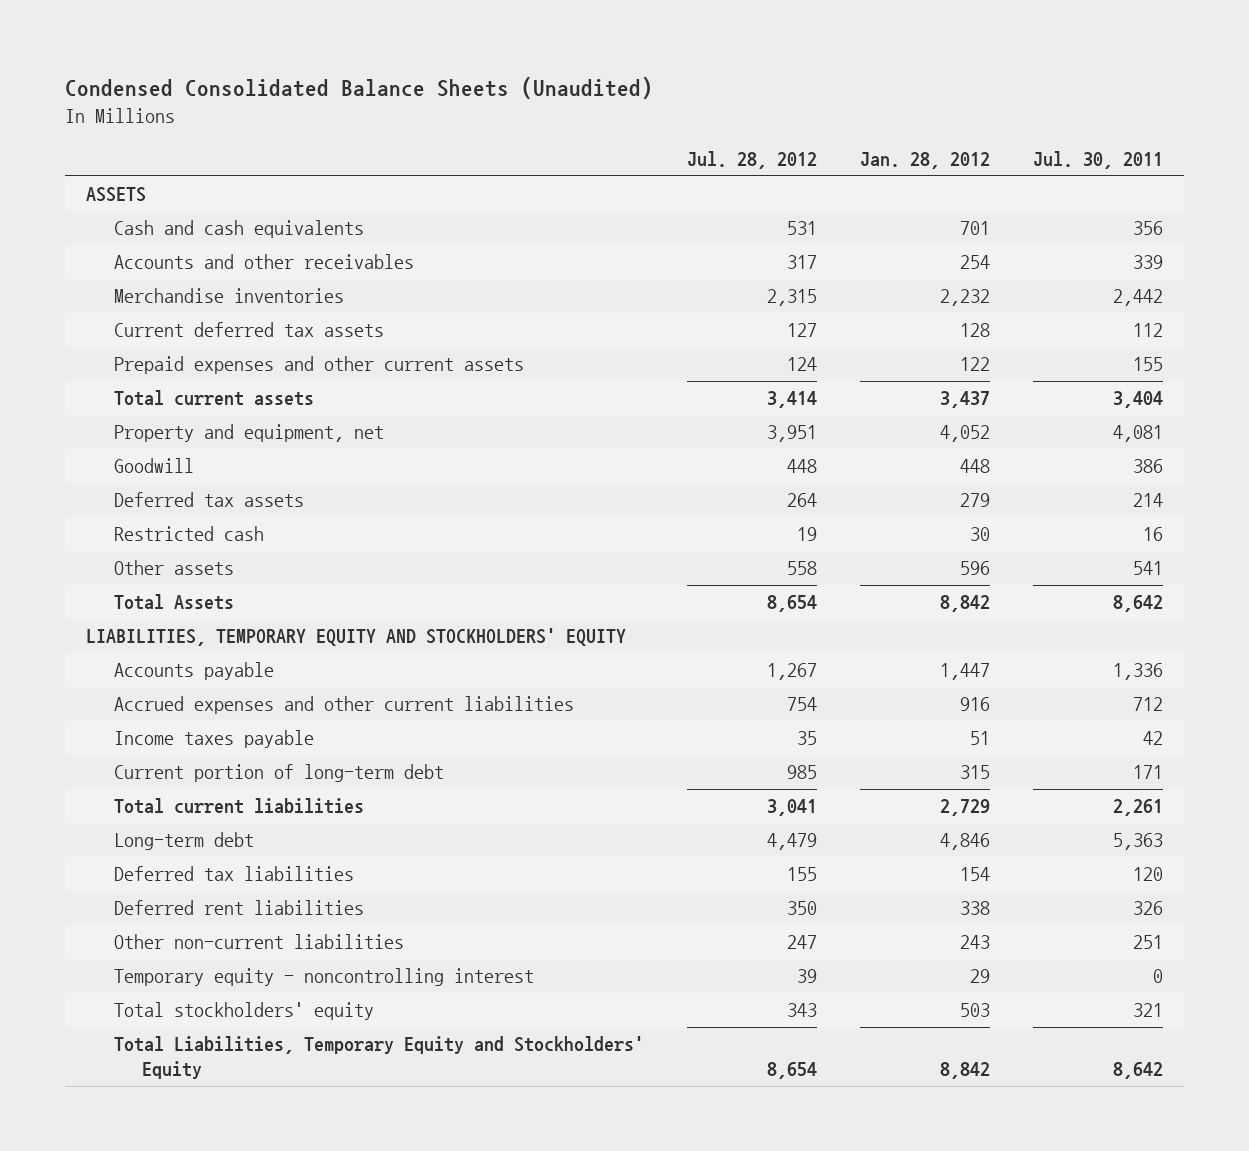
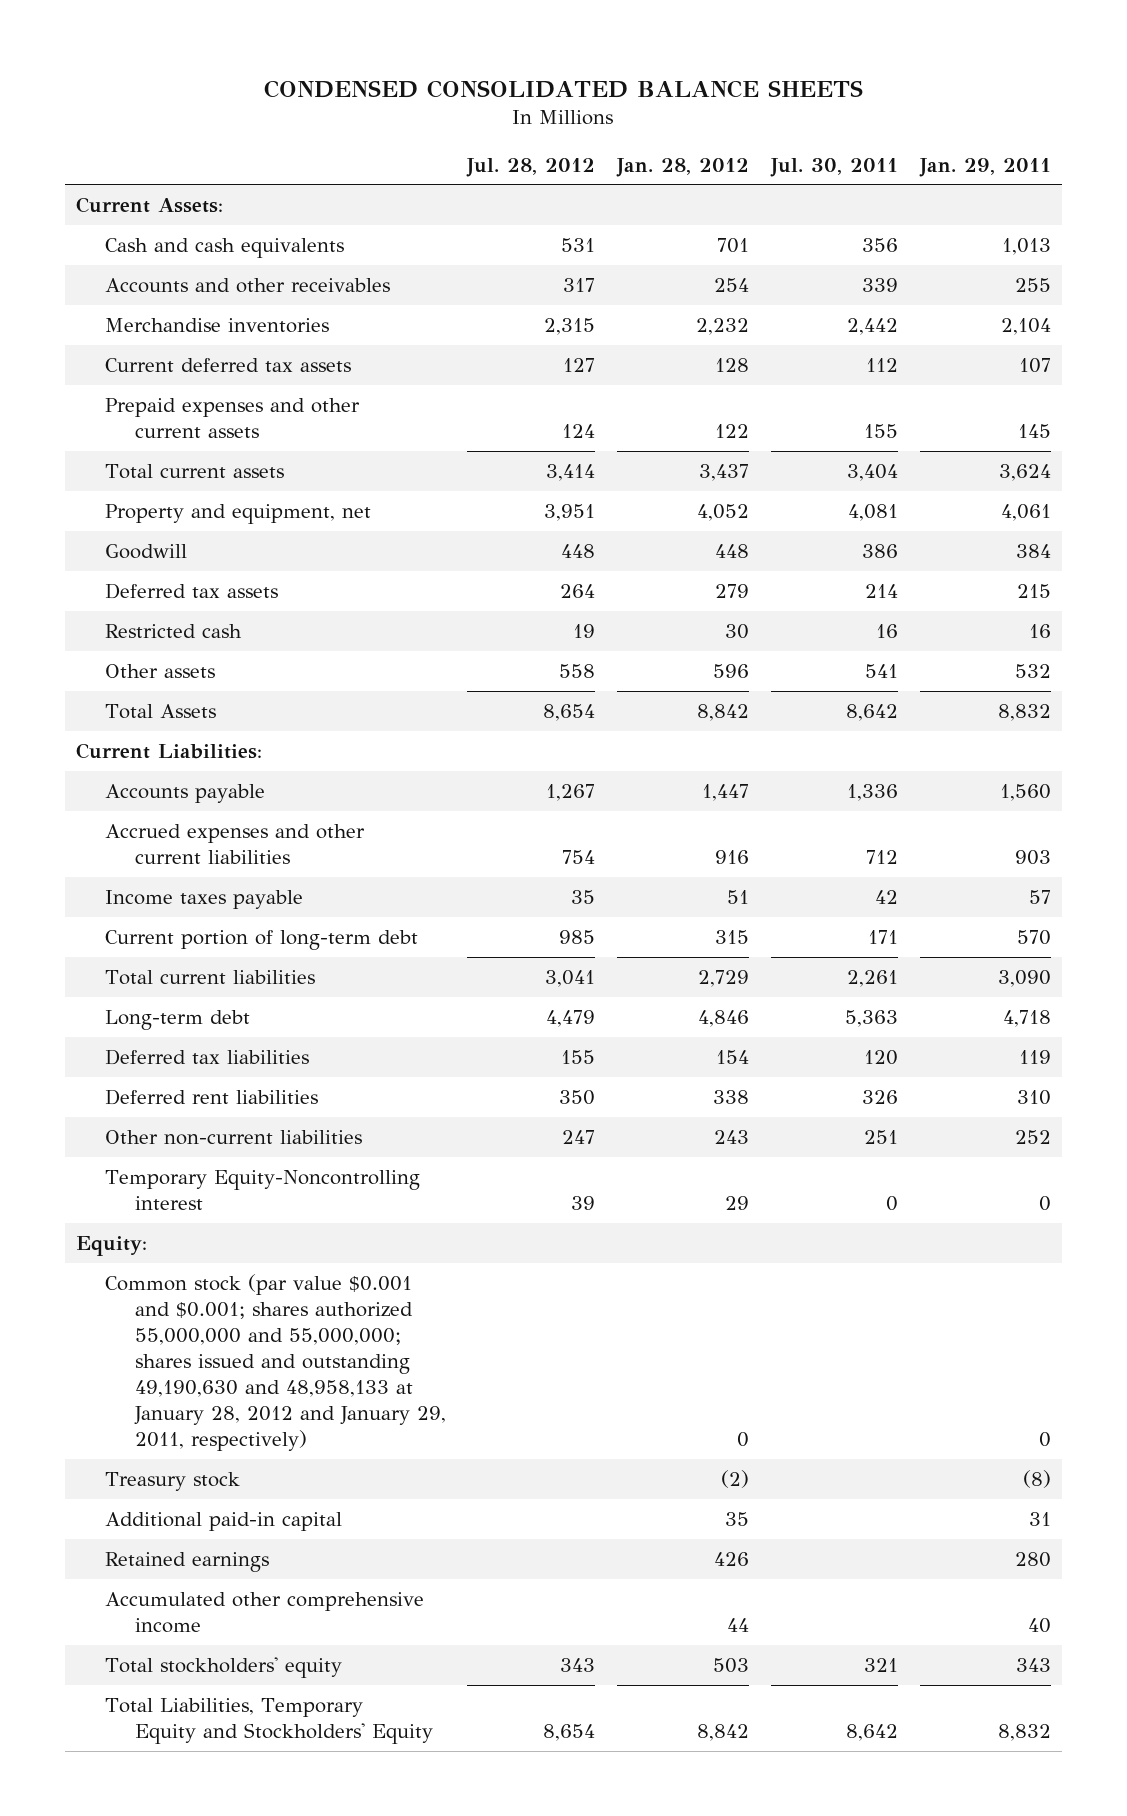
- Condensed Consolidated Balance Sheets (Unaudited)
+ CONDENSED CONSOLIDATED BALANCE SHEETS
- | Jul. 28, 2012 | Jan. 28, 2012 | Jul. 30, 2011
+ | Jul. 28, 2012 | Jan. 28, 2012 | Jul. 30, 2011 | Jan. 29, 2011
- ASSETS
+ Current Assets:
- LIABILITIES, TEMPORARY EQUITY AND STOCKHOLDERS' EQUITY
+ Current Liabilities:
- Temporary equity - noncontrolling interest | 39 | 29 | 0
+ Temporary Equity-Noncontrolling interest | 39 | 29 | 0 | 0
+ Equity:
+ Common stock (par value $0.001 and $0.001; shares authorized 55,000,000 and 55,000,000; shares issued and outstanding 49,190,630 and 48,958,133 at January 28, 2012 and January 29, 2011, respectively) | | 0 | | 0
+ Treasury stock | | (2) | | (8)
+ Additional paid-in capital | | 35 | | 31
+ Retained earnings | | 426 | | 280
+ Accumulated other comprehensive income | | 44 | | 40

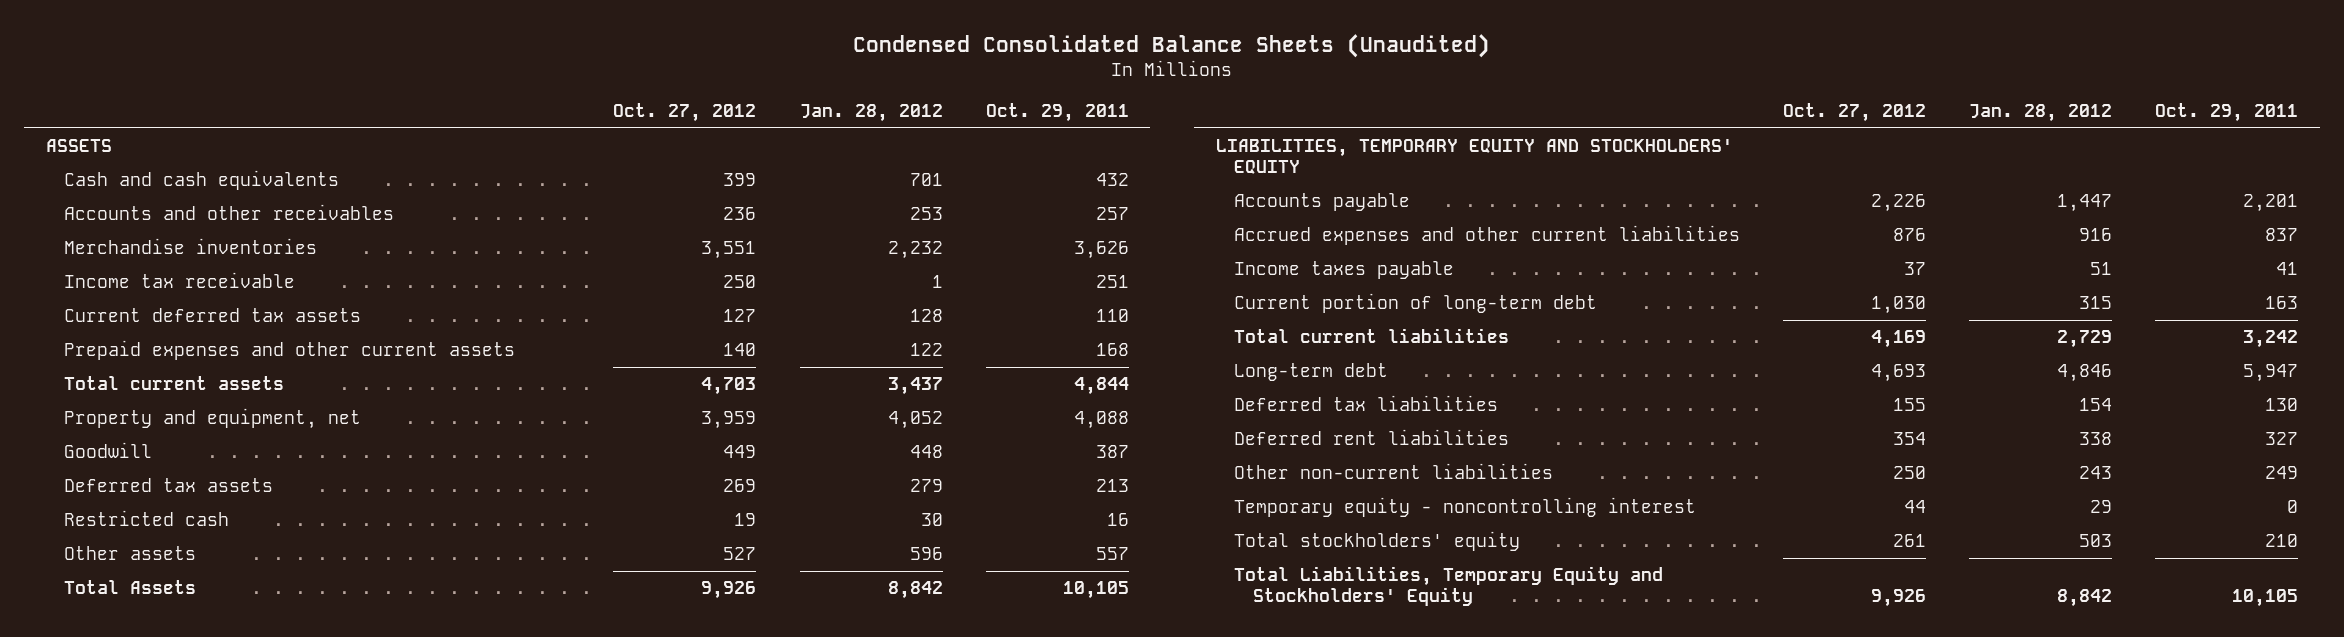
- CONDENSED CONSOLIDATED BALANCE SHEETS
+ Condensed Consolidated Balance Sheets (Unaudited)
- | Jul. 28, 2012 | Jan. 28, 2012 | Jul. 30, 2011 | Jan. 29, 2011
+ | Oct. 27, 2012 | Jan. 28, 2012 | Oct. 29, 2011
- Current Assets:
+ ASSETS
- Accounts and other receivables | 317 | 254 | 339 | 255
+ Accounts and other receivables | 236 | 253 | 257
+ Income tax receivable | 250 | 1 | 251
- Current Liabilities:
+ LIABILITIES, TEMPORARY EQUITY AND STOCKHOLDERS' EQUITY
- Temporary Equity-Noncontrolling interest | 39 | 29 | 0 | 0
- Equity:
- Common stock (par value $0.001 and $0.001; shares authorized 55,000,000 and 55,000,000; shares issued and outstanding 49,190,630 and 48,958,133 at January 28, 2012 and January 29, 2011, respectively) | | 0 | | 0
- Treasury stock | | (2) | | (8)
- Additional paid-in capital | | 35 | | 31
- Retained earnings | | 426 | | 280
- Accumulated other comprehensive income | | 44 | | 40
+ Temporary equity - noncontrolling interest | 44 | 29 | 0

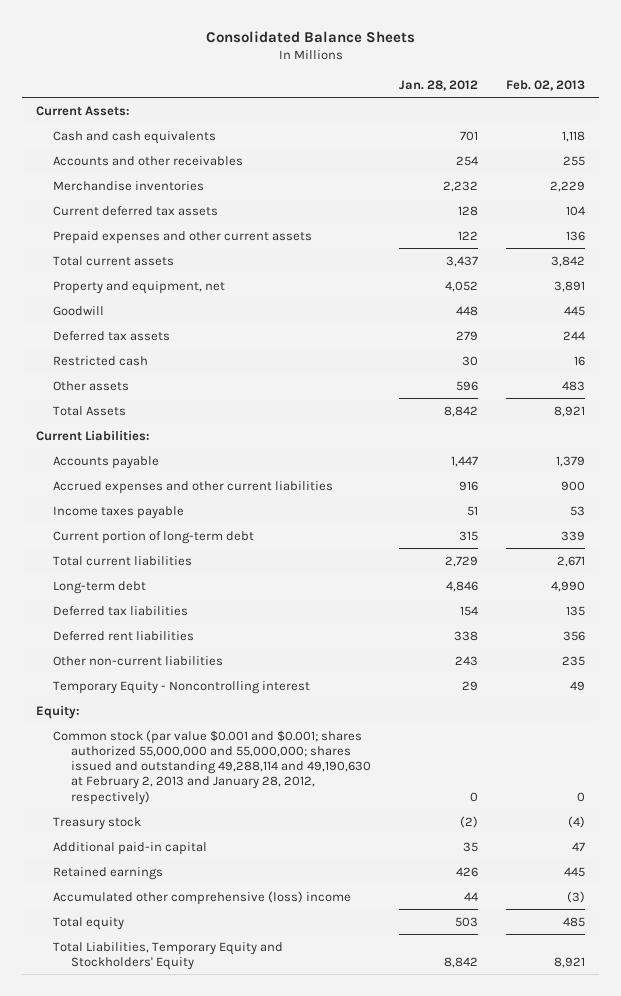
- Condensed Consolidated Balance Sheets (Unaudited)
+ Consolidated Balance Sheets
- | Oct. 27, 2012 | Jan. 28, 2012 | Oct. 29, 2011
+ | Jan. 28, 2012 | Feb. 02, 2013
- ASSETS
+ Current Assets:
- Accounts and other receivables | 236 | 253 | 257
+ Accounts and other receivables | 254 | 255
- Income tax receivable | 250 | 1 | 251
- LIABILITIES, TEMPORARY EQUITY AND STOCKHOLDERS' EQUITY
+ Current Liabilities:
- Temporary equity - noncontrolling interest | 44 | 29 | 0
- Total stockholders' equity | 261 | 503 | 210
+ Temporary Equity - Noncontrolling interest | 29 | 49
+ Equity:
+ Common stock (par value $0.001 and $0.001; shares authorized 55,000,000 and 55,000,000; shares issued and outstanding 49,288,114 and 49,190,630 at February 2, 2013 and January 28, 2012, respectively) | 0 | 0
+ Treasury stock | (2) | (4)
+ Additional paid-in capital | 35 | 47
+ Retained earnings | 426 | 445
+ Accumulated other comprehensive (loss) income | 44 | (3)
+ Total equity | 503 | 485

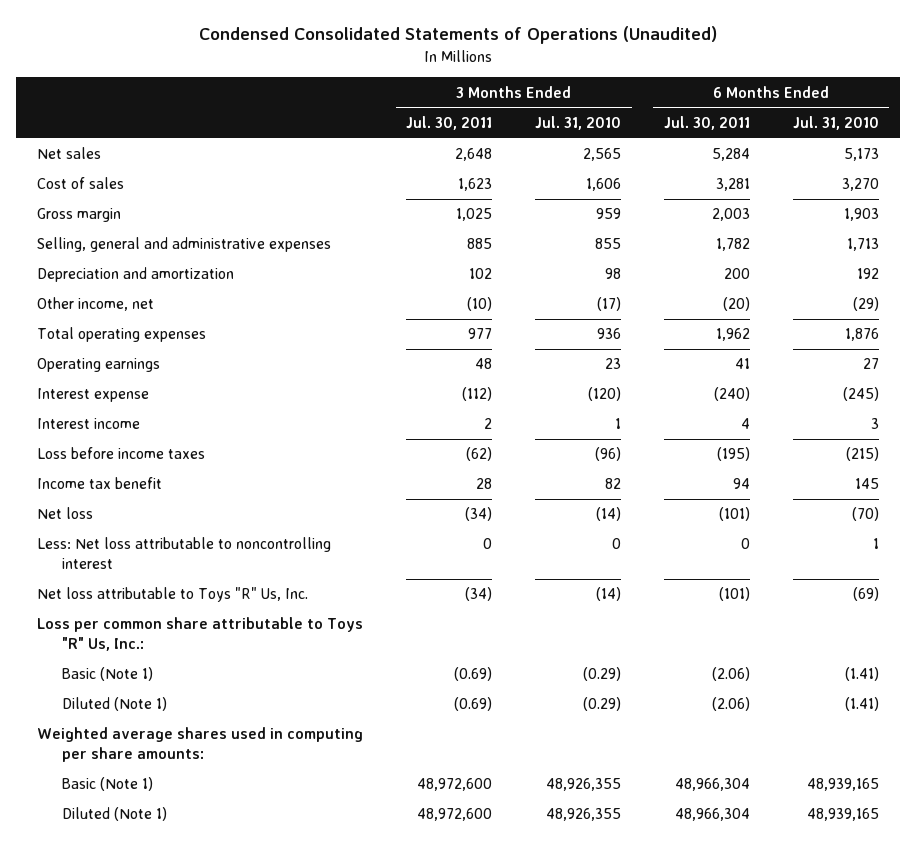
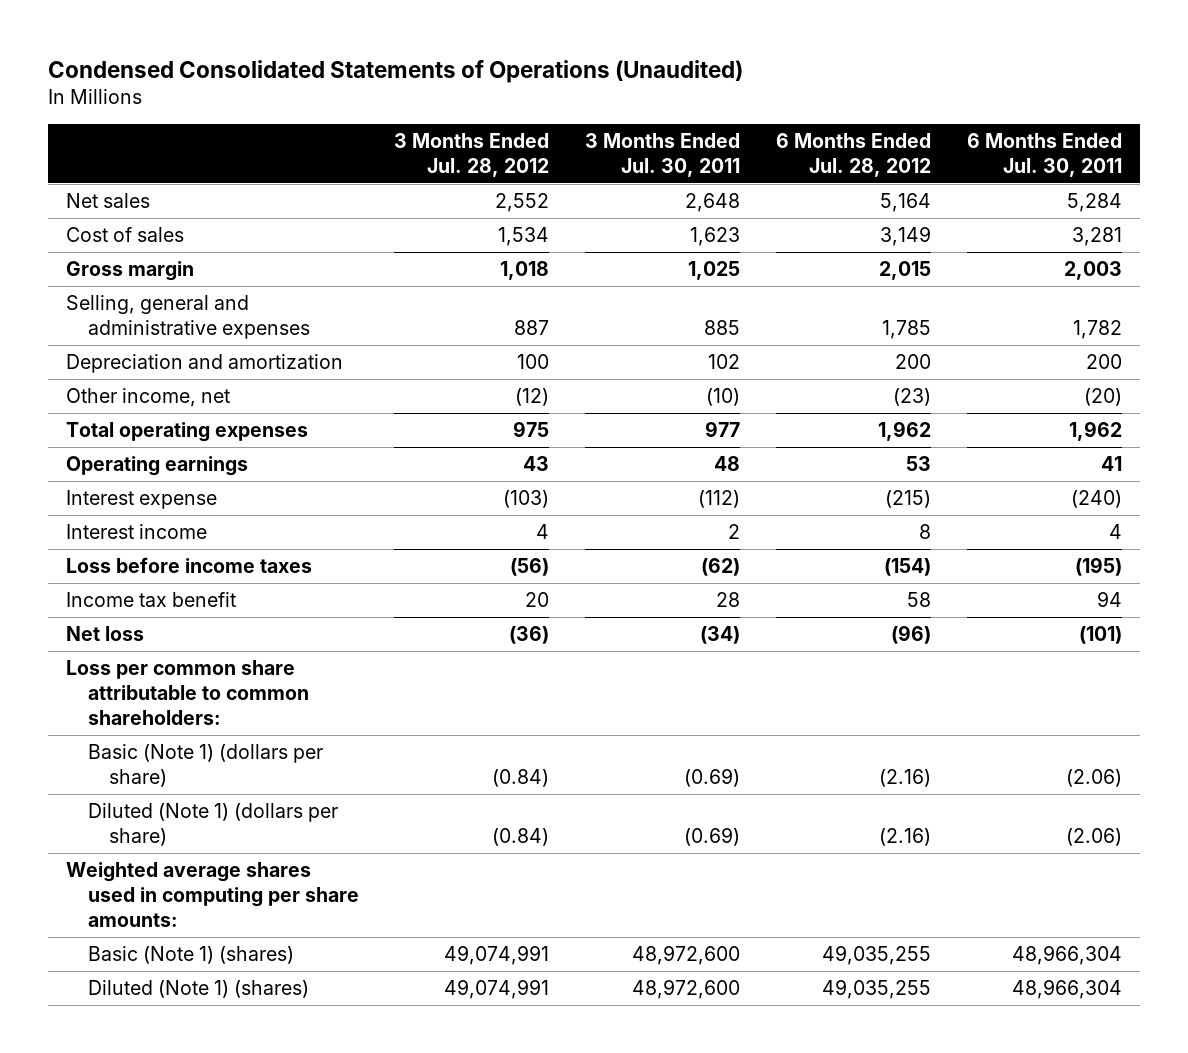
- | 3 Months Ended Jul. 30, 2011 | 3 Months Ended Jul. 31, 2010 | 6 Months Ended Jul. 30, 2011 | 6 Months Ended Jul. 31, 2010
+ | 3 Months Ended Jul. 28, 2012 | 3 Months Ended Jul. 30, 2011 | 6 Months Ended Jul. 28, 2012 | 6 Months Ended Jul. 30, 2011
- Less: Net loss attributable to noncontrolling interest | 0 | 0 | 0 | 1
- Net loss attributable to Toys "R" Us, Inc. | (34) | (14) | (101) | (69)
- Loss per common share attributable to Toys "R" Us, Inc.:
- Basic (Note 1) | (0.69) | (0.29) | (2.06) | (1.41)
- Diluted (Note 1) | (0.69) | (0.29) | (2.06) | (1.41)
+ Loss per common share attributable to common shareholders:
+ Basic (Note 1) (dollars per share) | (0.84) | (0.69) | (2.16) | (2.06)
+ Diluted (Note 1) (dollars per share) | (0.84) | (0.69) | (2.16) | (2.06)
- Basic (Note 1) | 48,972,600 | 48,926,355 | 48,966,304 | 48,939,165
- Diluted (Note 1) | 48,972,600 | 48,926,355 | 48,966,304 | 48,939,165
+ Basic (Note 1) (shares) | 49,074,991 | 48,972,600 | 49,035,255 | 48,966,304
+ Diluted (Note 1) (shares) | 49,074,991 | 48,972,600 | 49,035,255 | 48,966,304

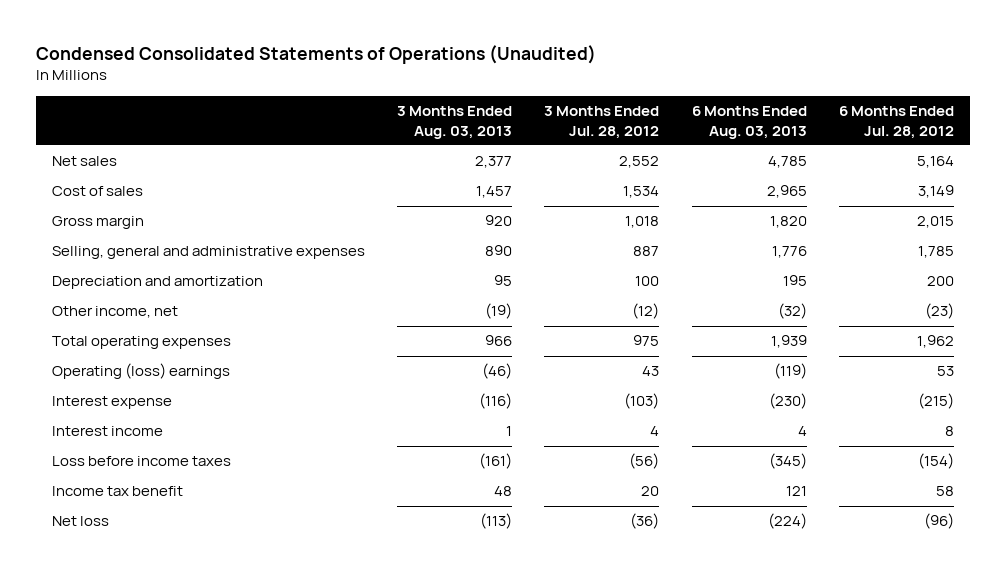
- | 3 Months Ended Jul. 28, 2012 | 3 Months Ended Jul. 30, 2011 | 6 Months Ended Jul. 28, 2012 | 6 Months Ended Jul. 30, 2011
+ | 3 Months Ended Aug. 03, 2013 | 3 Months Ended Jul. 28, 2012 | 6 Months Ended Aug. 03, 2013 | 6 Months Ended Jul. 28, 2012
- Operating earnings | 43 | 48 | 53 | 41
+ Operating (loss) earnings | (46) | 43 | (119) | 53
- Loss per common share attributable to common shareholders:
- Basic (Note 1) (dollars per share) | (0.84) | (0.69) | (2.16) | (2.06)
- Diluted (Note 1) (dollars per share) | (0.84) | (0.69) | (2.16) | (2.06)
- Weighted average shares used in computing per share amounts:
- Basic (Note 1) (shares) | 49,074,991 | 48,972,600 | 49,035,255 | 48,966,304
- Diluted (Note 1) (shares) | 49,074,991 | 48,972,600 | 49,035,255 | 48,966,304

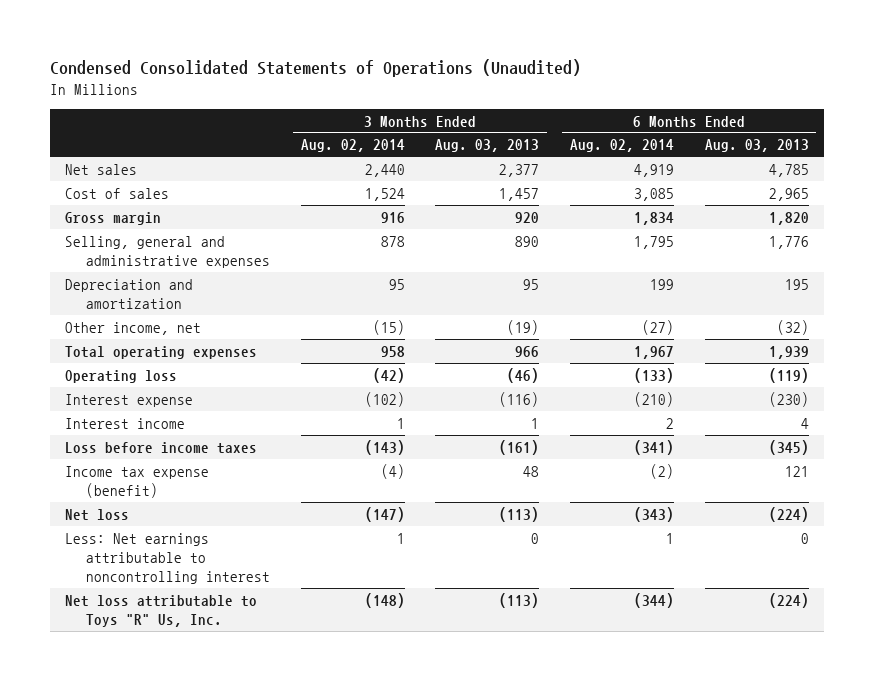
- | 3 Months Ended Aug. 03, 2013 | 3 Months Ended Jul. 28, 2012 | 6 Months Ended Aug. 03, 2013 | 6 Months Ended Jul. 28, 2012
+ | 3 Months Ended Aug. 02, 2014 | 3 Months Ended Aug. 03, 2013 | 6 Months Ended Aug. 02, 2014 | 6 Months Ended Aug. 03, 2013
- Operating (loss) earnings | (46) | 43 | (119) | 53
+ Operating loss | (42) | (46) | (133) | (119)
- Income tax benefit | 48 | 20 | 121 | 58
+ Income tax expense (benefit) | (4) | 48 | (2) | 121
+ Less: Net earnings attributable to noncontrolling interest | 1 | 0 | 1 | 0
+ Net loss attributable to Toys "R" Us, Inc. | (148) | (113) | (344) | (224)

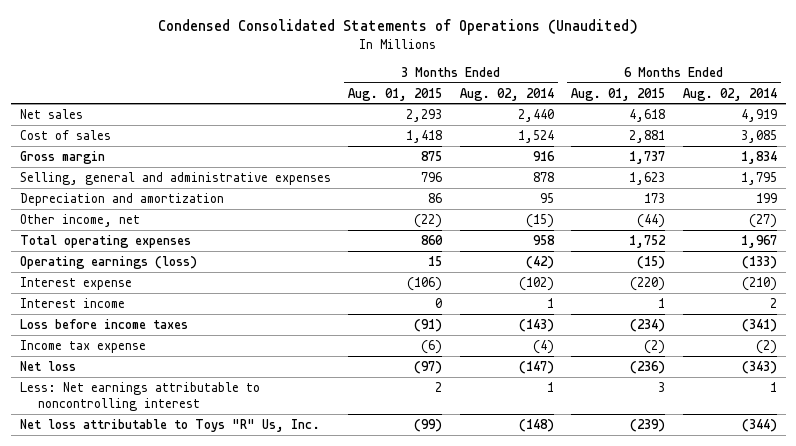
- | 3 Months Ended Aug. 02, 2014 | 3 Months Ended Aug. 03, 2013 | 6 Months Ended Aug. 02, 2014 | 6 Months Ended Aug. 03, 2013
+ | 3 Months Ended Aug. 01, 2015 | 3 Months Ended Aug. 02, 2014 | 6 Months Ended Aug. 01, 2015 | 6 Months Ended Aug. 02, 2014
- Operating loss | (42) | (46) | (133) | (119)
+ Operating earnings (loss) | 15 | (42) | (15) | (133)
- Income tax expense (benefit) | (4) | 48 | (2) | 121
+ Income tax expense | (6) | (4) | (2) | (2)

